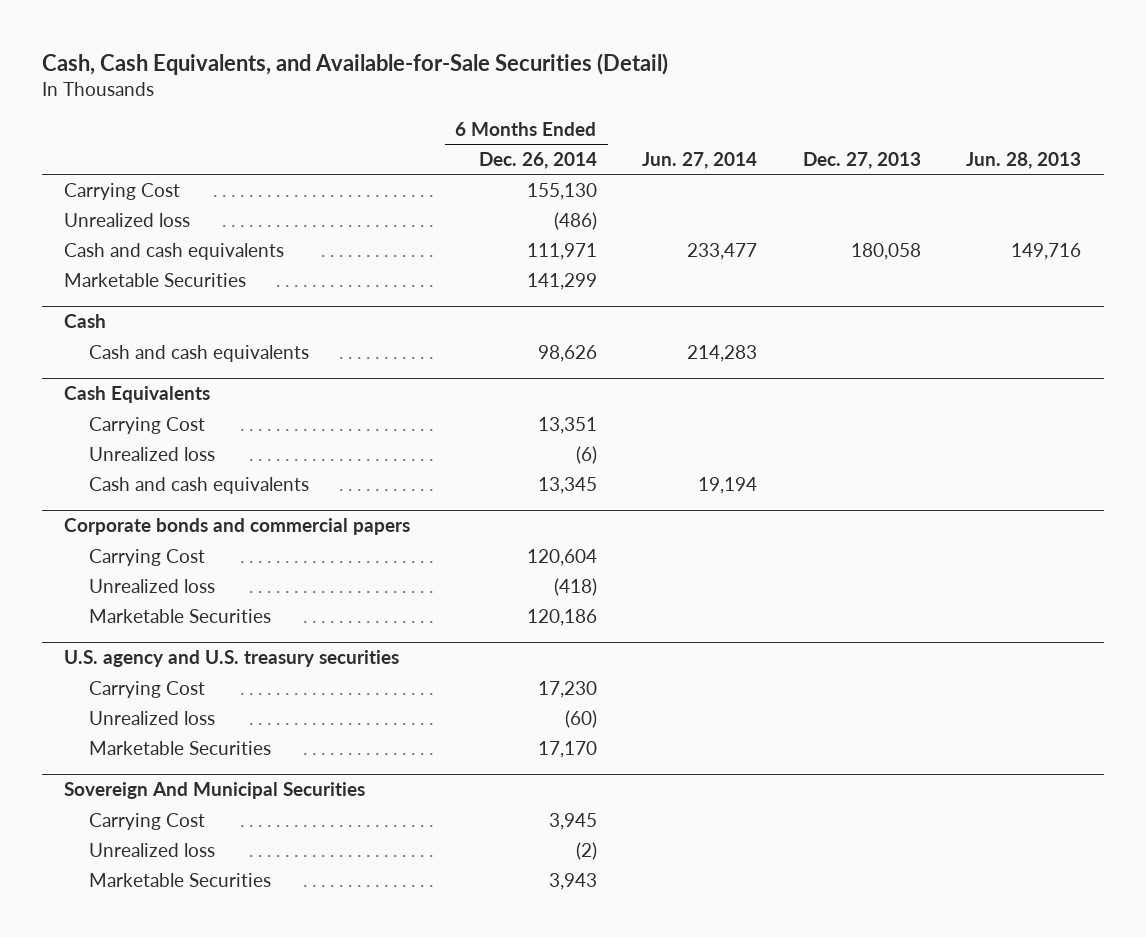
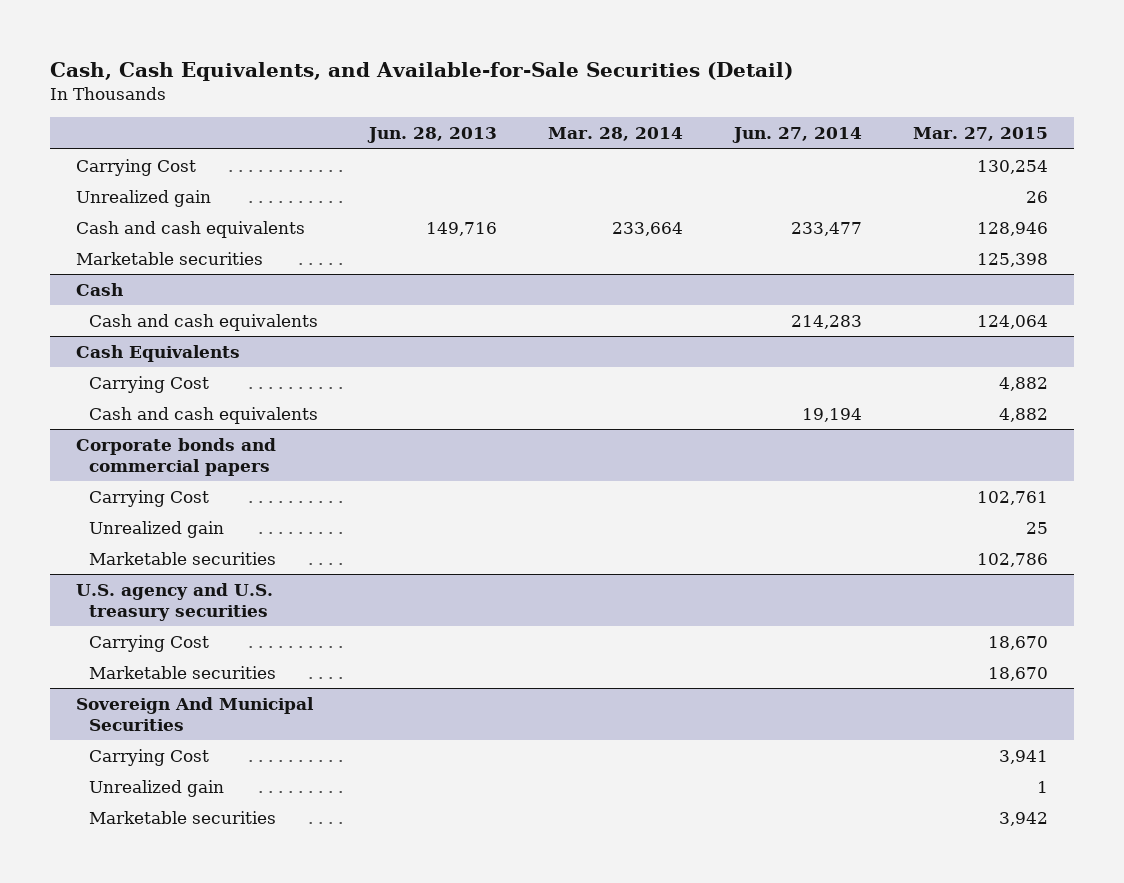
- | 6 Months Ended Dec. 26, 2014 | Jun. 27, 2014 | Dec. 27, 2013 | Jun. 28, 2013
+ | Jun. 28, 2013 | Mar. 28, 2014 | Jun. 27, 2014 | Mar. 27, 2015
- Unrealized loss | (486) | | |
+ Unrealized gain | | | | 26
- Marketable Securities | 141,299 | | |
+ Marketable securities | | | | 125,398
@ Cash Equivalents
- Unrealized loss | (6) | | |
@ Corporate bonds and commercial papers
- Unrealized loss | (418) | | |
- Marketable Securities | 120,186 | | |
+ Unrealized gain | | | | 25
+ Marketable securities | | | | 102,786
@ U.S. agency and U.S. treasury securities
- Unrealized loss | (60) | | |
- Marketable Securities | 17,170 | | |
+ Marketable securities | | | | 18,670
@ Sovereign And Municipal Securities
- Unrealized loss | (2) | | |
- Marketable Securities | 3,943 | | |
+ Unrealized gain | | | | 1
+ Marketable securities | | | | 3,942

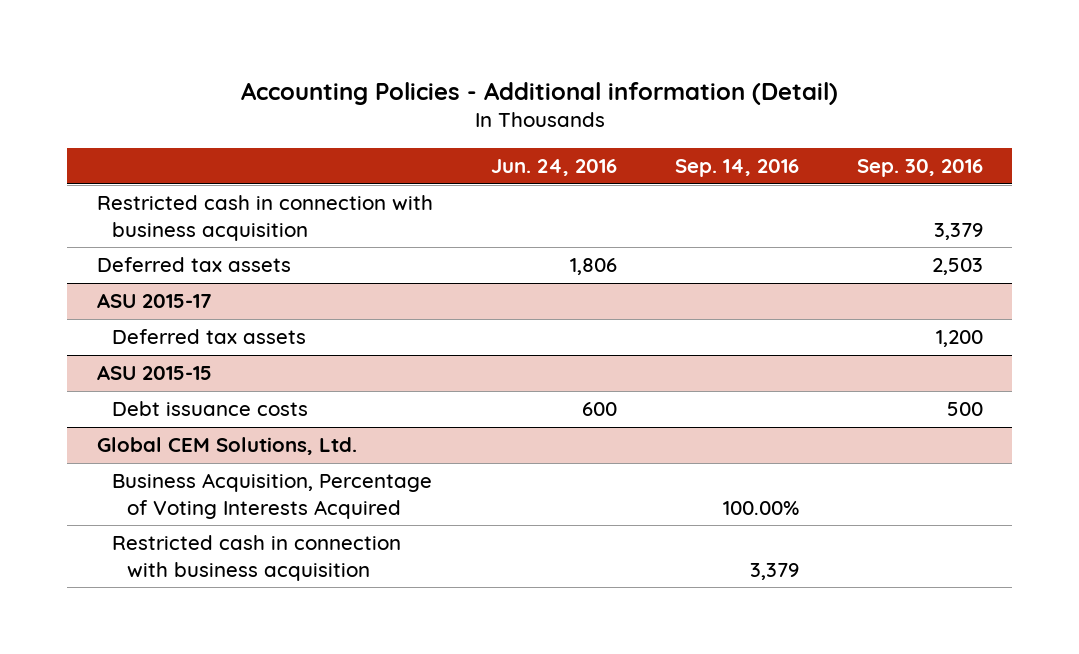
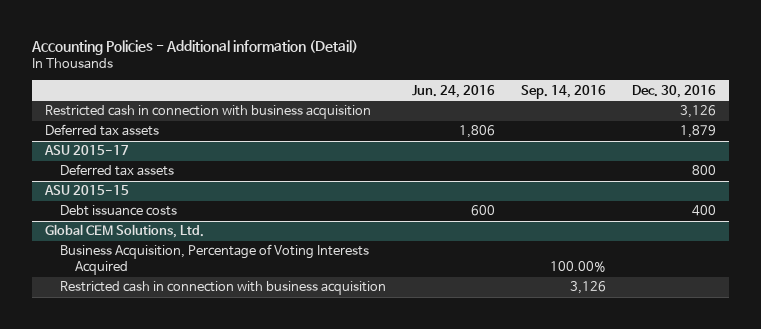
- | Jun. 24, 2016 | Sep. 14, 2016 | Sep. 30, 2016
+ | Jun. 24, 2016 | Sep. 14, 2016 | Dec. 30, 2016
@ Global CEM Solutions, Ltd.
- Restricted cash in connection with business acquisition | | 3,379 |
+ Restricted cash in connection with business acquisition | | 3,126 |

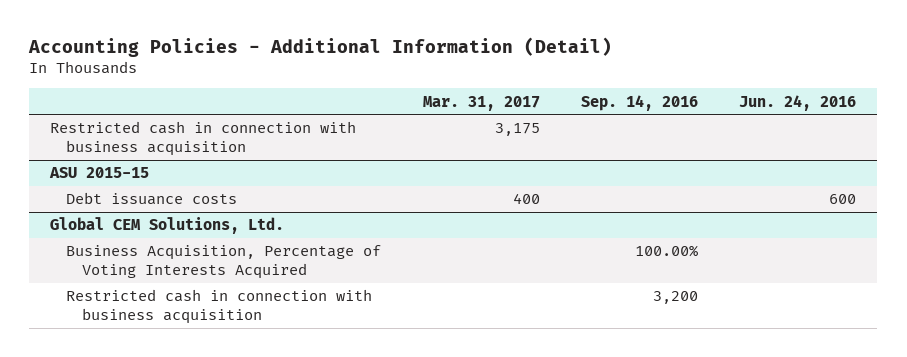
- Accounting Policies - Additional information (Detail)
+ Accounting Policies - Additional Information (Detail)
- | Jun. 24, 2016 | Sep. 14, 2016 | Dec. 30, 2016
+ | Mar. 31, 2017 | Sep. 14, 2016 | Jun. 24, 2016
- Deferred tax assets | 1,806 | | 1,879
- ASU 2015-17
- Deferred tax assets | | | 800
@ Global CEM Solutions, Ltd.
- Restricted cash in connection with business acquisition | | 3,126 |
+ Restricted cash in connection with business acquisition | | 3,200 |

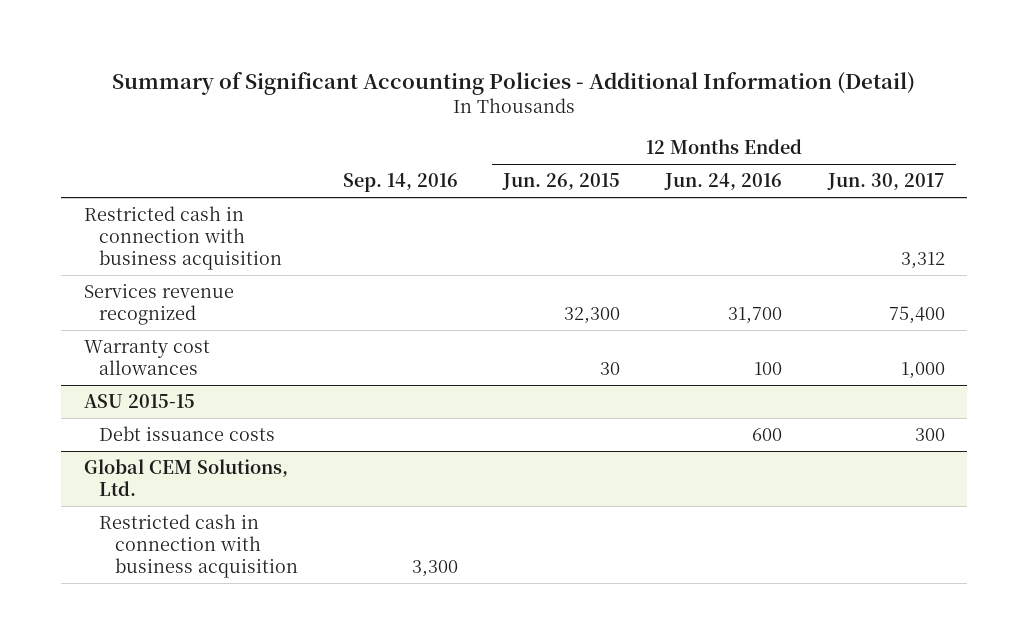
- Accounting Policies - Additional Information (Detail)
+ Summary of Significant Accounting Policies - Additional Information (Detail)
- | Mar. 31, 2017 | Sep. 14, 2016 | Jun. 24, 2016
+ | Sep. 14, 2016 | 12 Months Ended Jun. 26, 2015 | 12 Months Ended Jun. 24, 2016 | 12 Months Ended Jun. 30, 2017
+ Services revenue recognized | | 32,300 | 31,700 | 75,400
+ Warranty cost allowances | | 30 | 100 | 1,000
@ Global CEM Solutions, Ltd.
- Business Acquisition, Percentage of Voting Interests Acquired | | 100.00% |
- Restricted cash in connection with business acquisition | | 3,200 |
+ Restricted cash in connection with business acquisition | 3,300 | | |

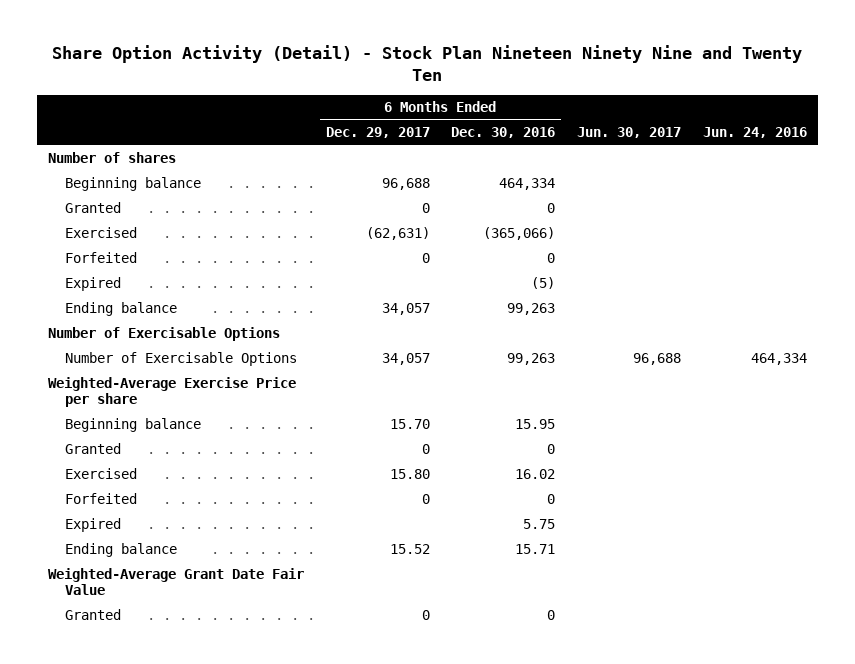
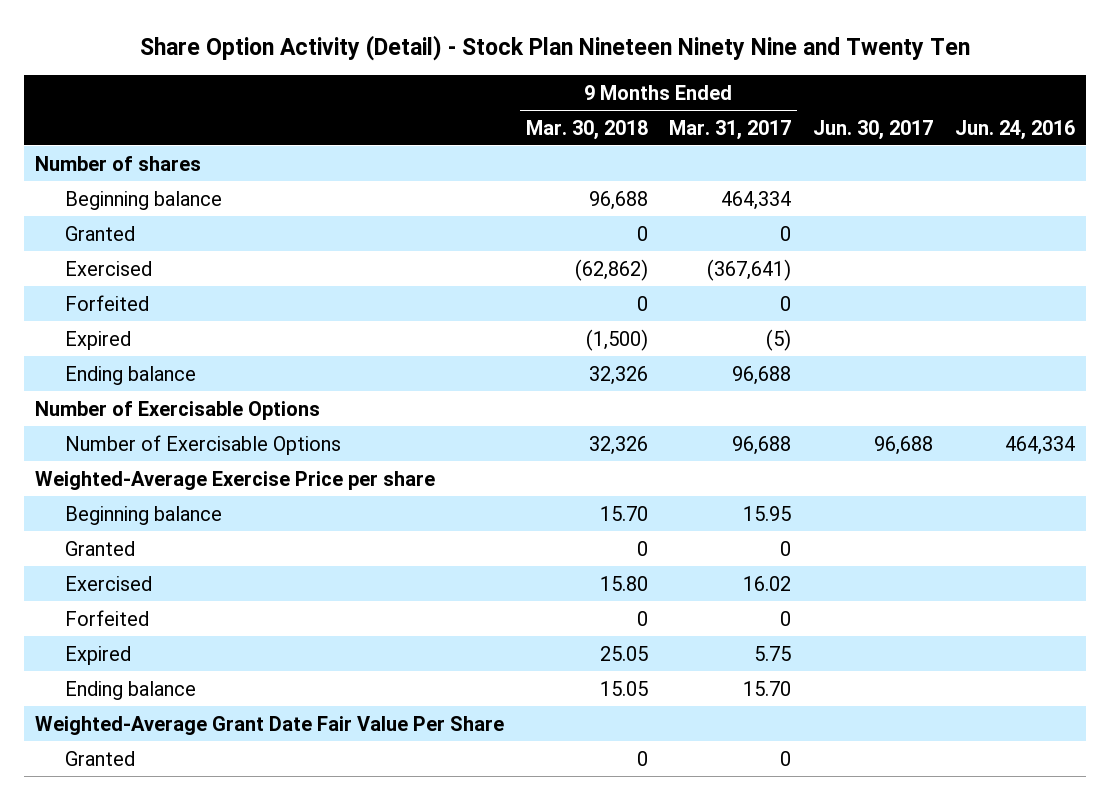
- | 6 Months Ended Dec. 29, 2017 | 6 Months Ended Dec. 30, 2016 | Jun. 30, 2017 | Jun. 24, 2016
+ | 9 Months Ended Mar. 30, 2018 | 9 Months Ended Mar. 31, 2017 | Jun. 30, 2017 | Jun. 24, 2016
- Weighted-Average Grant Date Fair Value
+ Weighted-Average Grant Date Fair Value Per Share

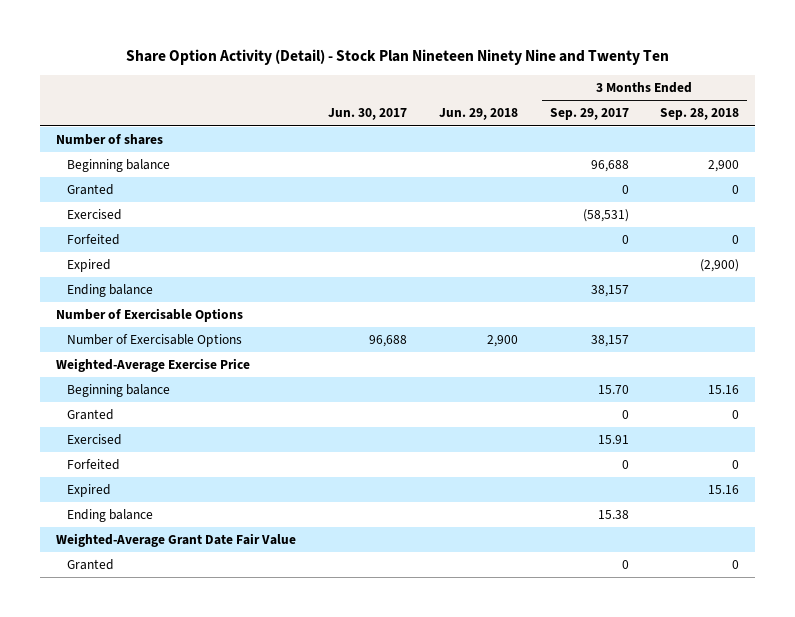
- | 9 Months Ended Mar. 30, 2018 | 9 Months Ended Mar. 31, 2017 | Jun. 30, 2017 | Jun. 24, 2016
+ | Jun. 30, 2017 | Jun. 29, 2018 | 3 Months Ended Sep. 29, 2017 | 3 Months Ended Sep. 28, 2018
- Weighted-Average Exercise Price per share
+ Weighted-Average Exercise Price
- Weighted-Average Grant Date Fair Value Per Share
+ Weighted-Average Grant Date Fair Value

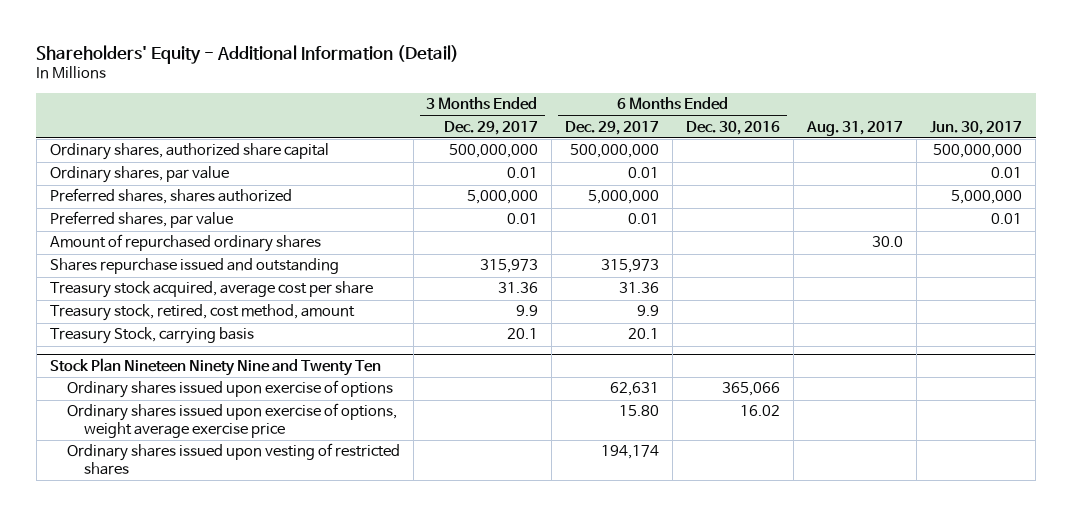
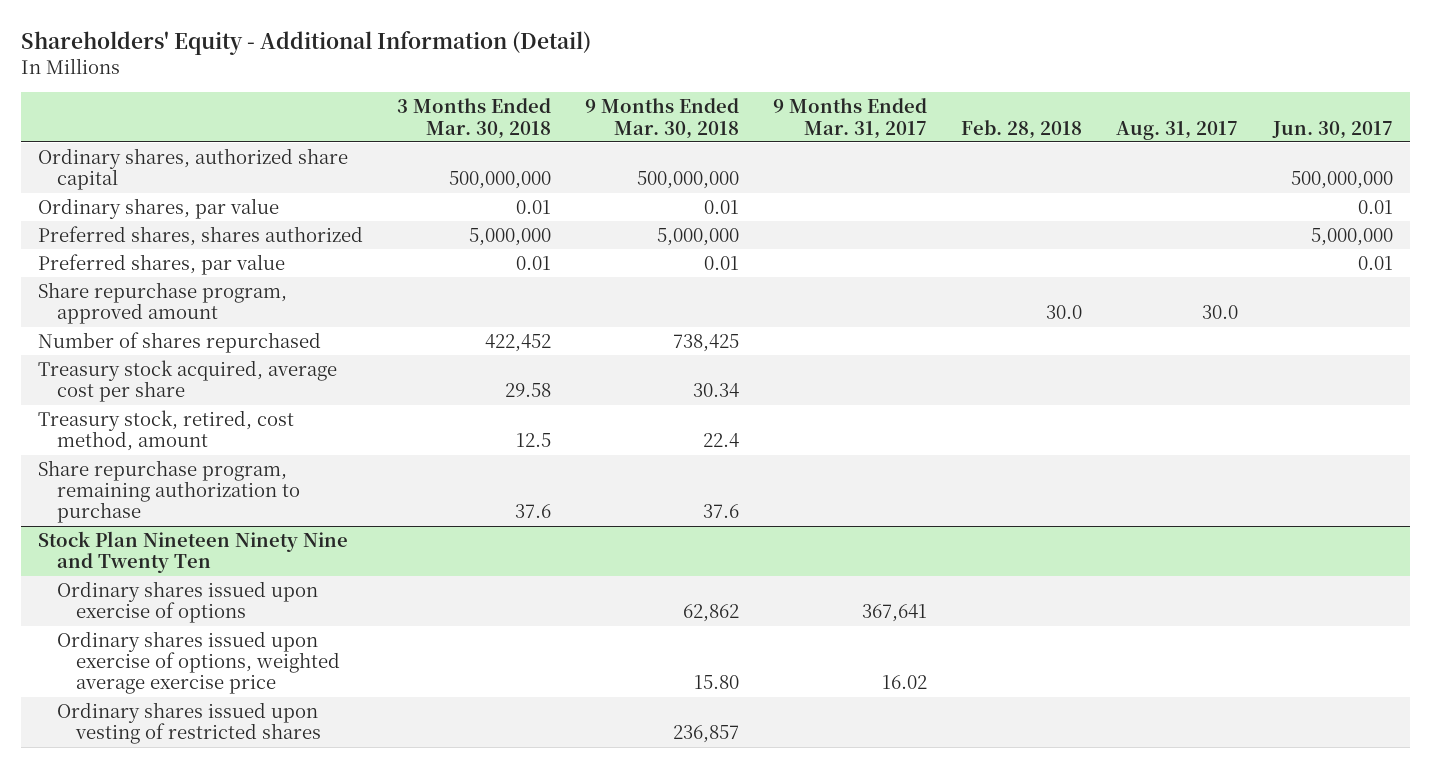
- | 3 Months Ended Dec. 29, 2017 | 6 Months Ended Dec. 29, 2017 | 6 Months Ended Dec. 30, 2016 | Aug. 31, 2017 | Jun. 30, 2017
+ | 3 Months Ended Mar. 30, 2018 | 9 Months Ended Mar. 30, 2018 | 9 Months Ended Mar. 31, 2017 | Feb. 28, 2018 | Aug. 31, 2017 | Jun. 30, 2017
- Amount of repurchased ordinary shares | | | | 30.0 |
- Shares repurchase issued and outstanding | 315,973 | 315,973 | | |
+ Share repurchase program, approved amount | | | | 30.0 | 30.0 |
+ Number of shares repurchased | 422,452 | 738,425 | | | |
- Treasury Stock, carrying basis | 20.1 | 20.1 | | |
+ Share repurchase program, remaining authorization to purchase | 37.6 | 37.6 | | | |
@ Stock Plan Nineteen Ninety Nine and Twenty Ten
- Ordinary shares issued upon exercise of options, weight average exercise price | | 15.80 | 16.02 | |
+ Ordinary shares issued upon exercise of options, weighted average exercise price | | 15.80 | 16.02 | | |

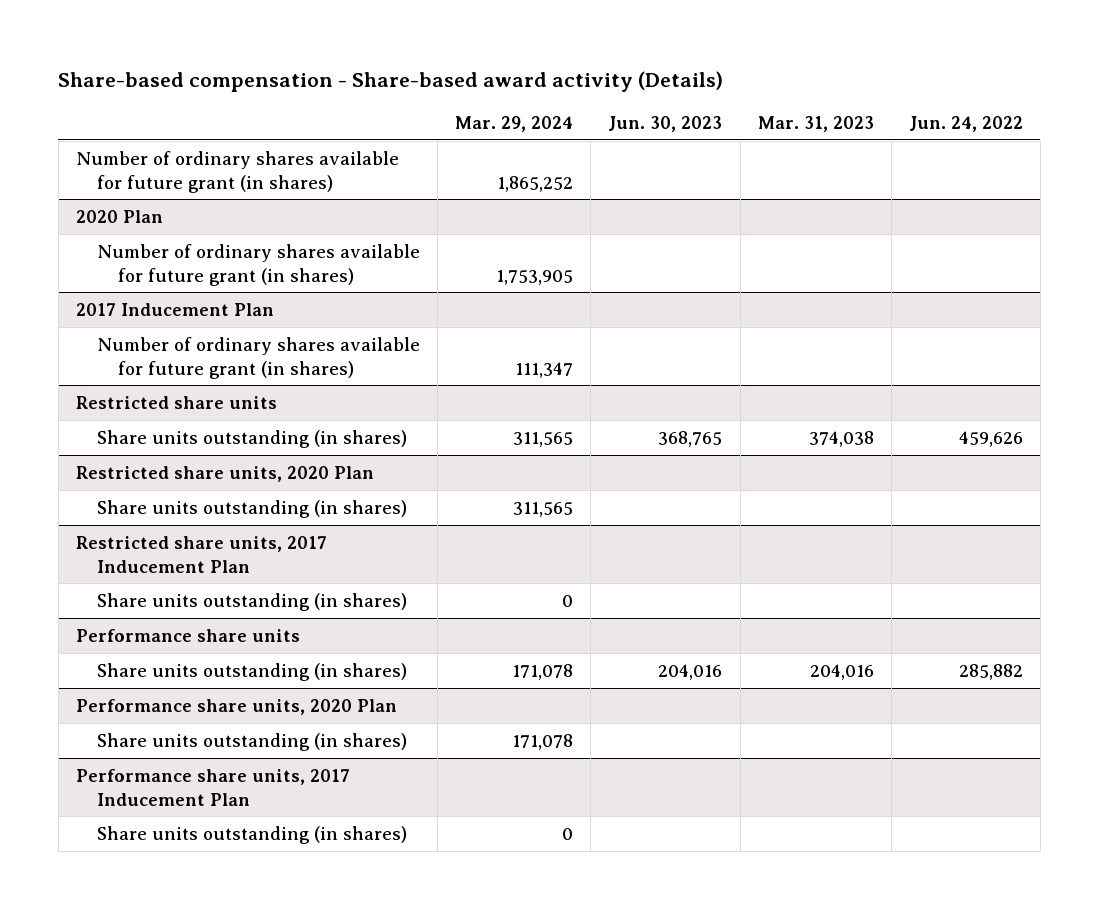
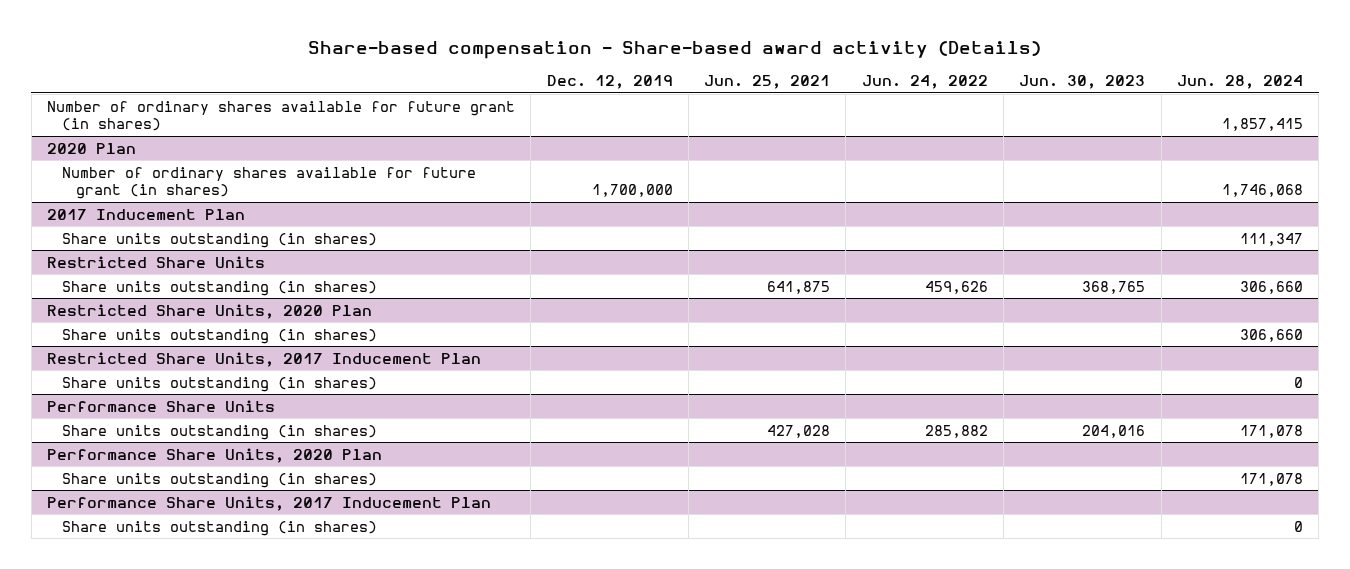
- | Mar. 29, 2024 | Jun. 30, 2023 | Mar. 31, 2023 | Jun. 24, 2022
+ | Dec. 12, 2019 | Jun. 25, 2021 | Jun. 24, 2022 | Jun. 30, 2023 | Jun. 28, 2024
@ 2017 Inducement Plan
- Number of ordinary shares available for future grant (in shares) | 111,347 | | |
- Restricted share units
@ 2017 Inducement Plan
+ Share units outstanding (in shares) | | | | | 111,347
+ Restricted Share Units
- Restricted share units, 2020 Plan
+ Restricted Share Units, 2020 Plan
- Restricted share units, 2017 Inducement Plan
+ Restricted Share Units, 2017 Inducement Plan
- Performance share units
+ Performance Share Units
- Performance share units, 2020 Plan
+ Performance Share Units, 2020 Plan
- Performance share units, 2017 Inducement Plan
+ Performance Share Units, 2017 Inducement Plan

